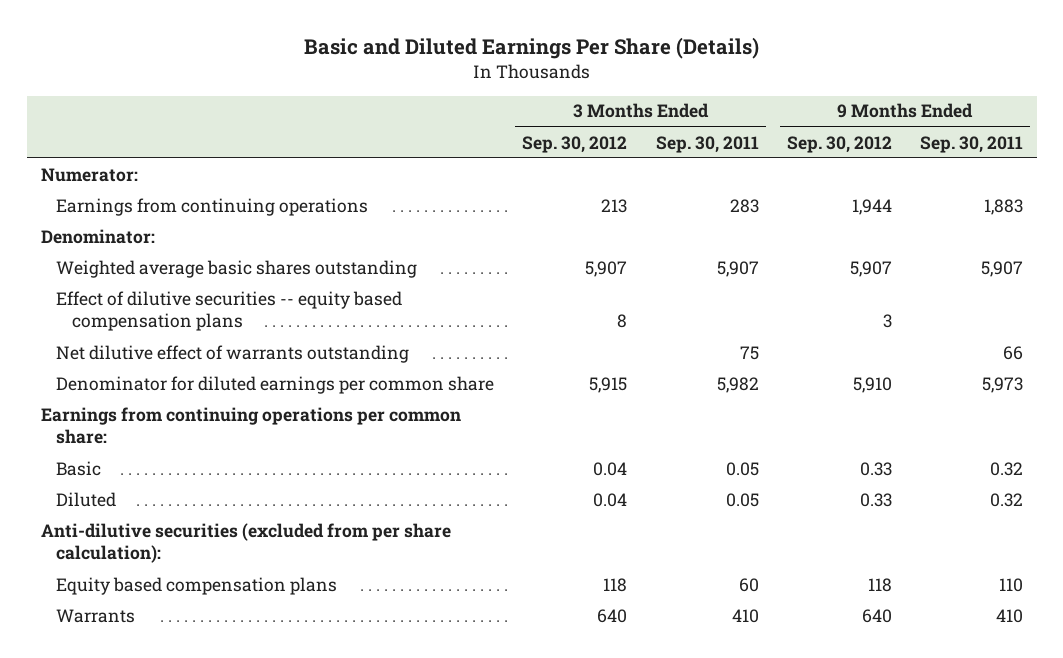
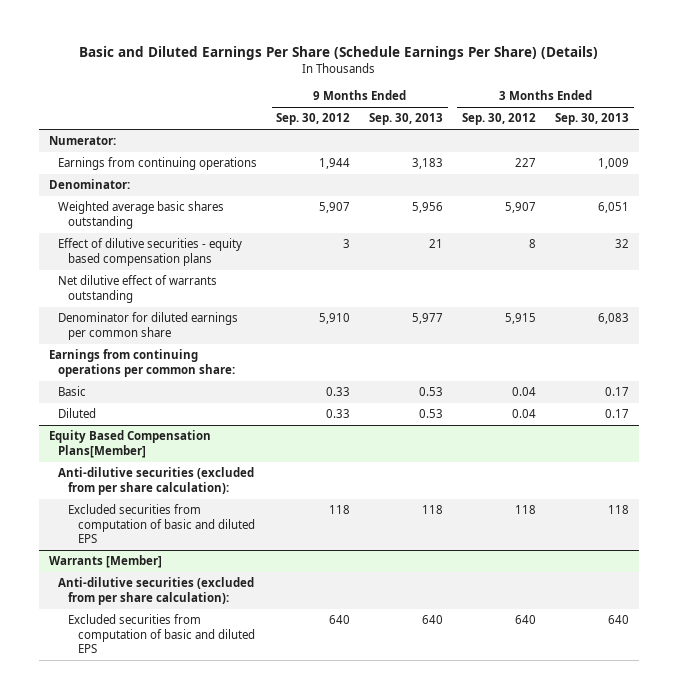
- Basic and Diluted Earnings Per Share (Details)
+ Basic and Diluted Earnings Per Share (Schedule Earnings Per Share) (Details)
- | 3 Months Ended Sep. 30, 2012 | 3 Months Ended Sep. 30, 2011 | 9 Months Ended Sep. 30, 2012 | 9 Months Ended Sep. 30, 2011
+ | 9 Months Ended Sep. 30, 2012 | 9 Months Ended Sep. 30, 2013 | 3 Months Ended Sep. 30, 2012 | 3 Months Ended Sep. 30, 2013
- Earnings from continuing operations | 213 | 283 | 1,944 | 1,883
+ Earnings from continuing operations | 1,944 | 3,183 | 227 | 1,009
- Effect of dilutive securities -- equity based compensation plans | 8 | | 3 |
+ Effect of dilutive securities - equity based compensation plans | 3 | 21 | 8 | 32
+ Equity Based Compensation Plans[Member]
- Equity based compensation plans | 118 | 60 | 118 | 110
- Warrants | 640 | 410 | 640 | 410
+ Excluded securities from computation of basic and diluted EPS | 118 | 118 | 118 | 118
+ Warrants [Member]
+ Anti-dilutive securities (excluded from per share calculation):
+ Excluded securities from computation of basic and diluted EPS | 640 | 640 | 640 | 640

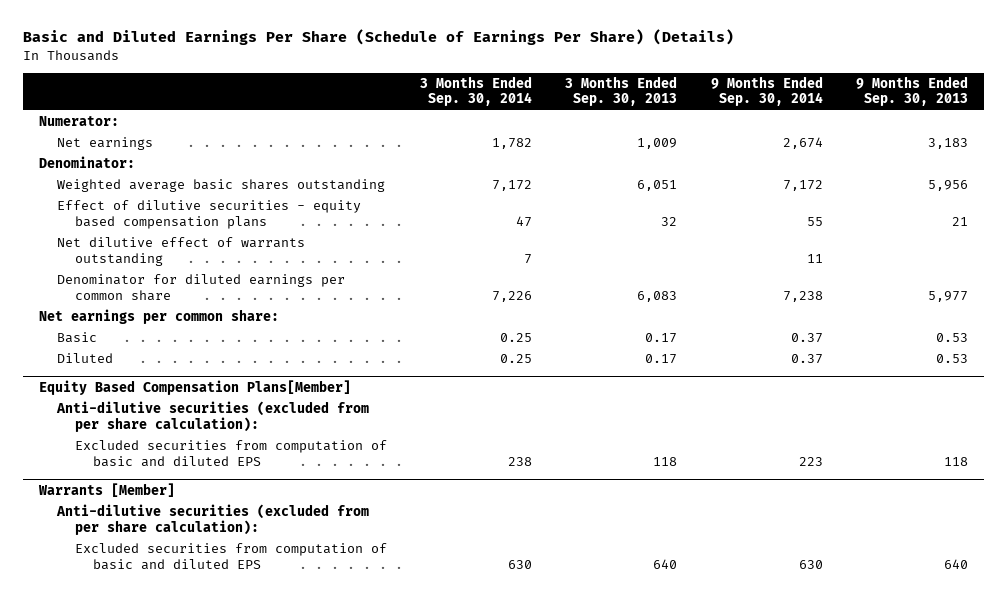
- Basic and Diluted Earnings Per Share (Schedule Earnings Per Share) (Details)
+ Basic and Diluted Earnings Per Share (Schedule of Earnings Per Share) (Details)
- | 9 Months Ended Sep. 30, 2012 | 9 Months Ended Sep. 30, 2013 | 3 Months Ended Sep. 30, 2012 | 3 Months Ended Sep. 30, 2013
+ | 3 Months Ended Sep. 30, 2014 | 3 Months Ended Sep. 30, 2013 | 9 Months Ended Sep. 30, 2014 | 9 Months Ended Sep. 30, 2013
- Earnings from continuing operations | 1,944 | 3,183 | 227 | 1,009
+ Net earnings | 1,782 | 1,009 | 2,674 | 3,183
- Earnings from continuing operations per common share:
+ Net earnings per common share:

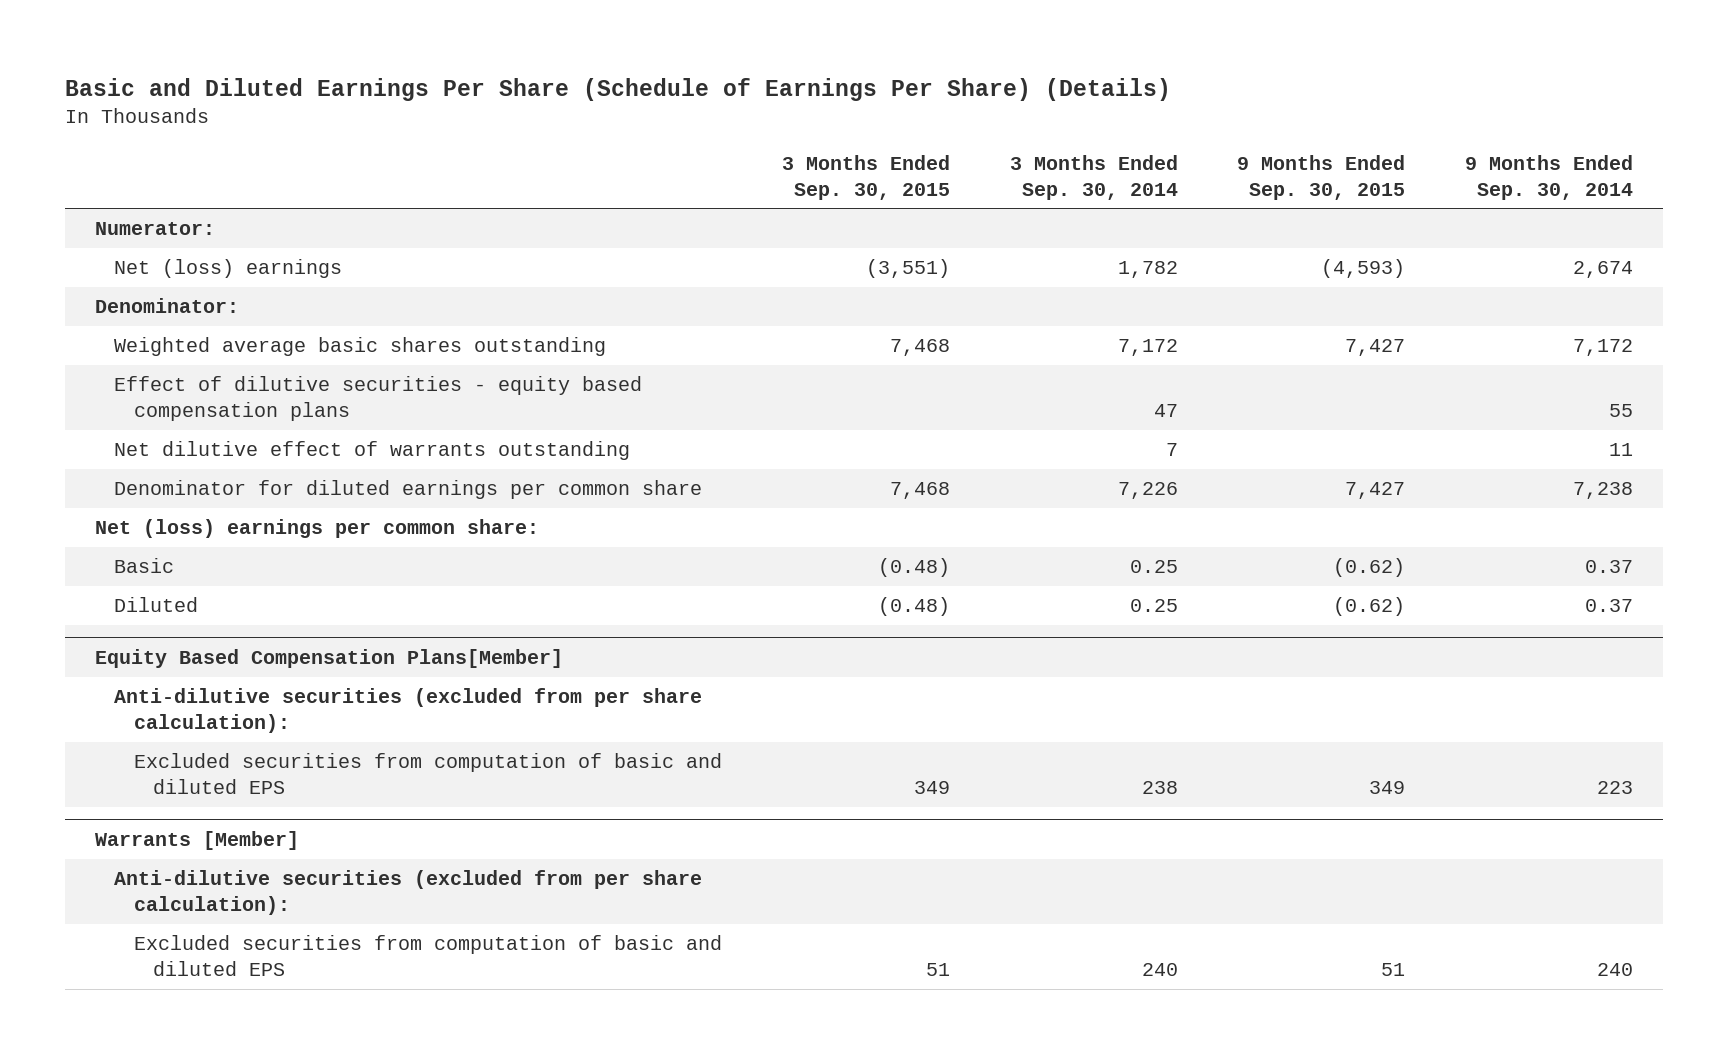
- | 3 Months Ended Sep. 30, 2014 | 3 Months Ended Sep. 30, 2013 | 9 Months Ended Sep. 30, 2014 | 9 Months Ended Sep. 30, 2013
+ | 3 Months Ended Sep. 30, 2015 | 3 Months Ended Sep. 30, 2014 | 9 Months Ended Sep. 30, 2015 | 9 Months Ended Sep. 30, 2014
- Net earnings | 1,782 | 1,009 | 2,674 | 3,183
+ Net (loss) earnings | (3,551) | 1,782 | (4,593) | 2,674
- Net earnings per common share:
+ Net (loss) earnings per common share:
@ Warrants [Member]
- Excluded securities from computation of basic and diluted EPS | 630 | 640 | 630 | 640
+ Excluded securities from computation of basic and diluted EPS | 51 | 240 | 51 | 240

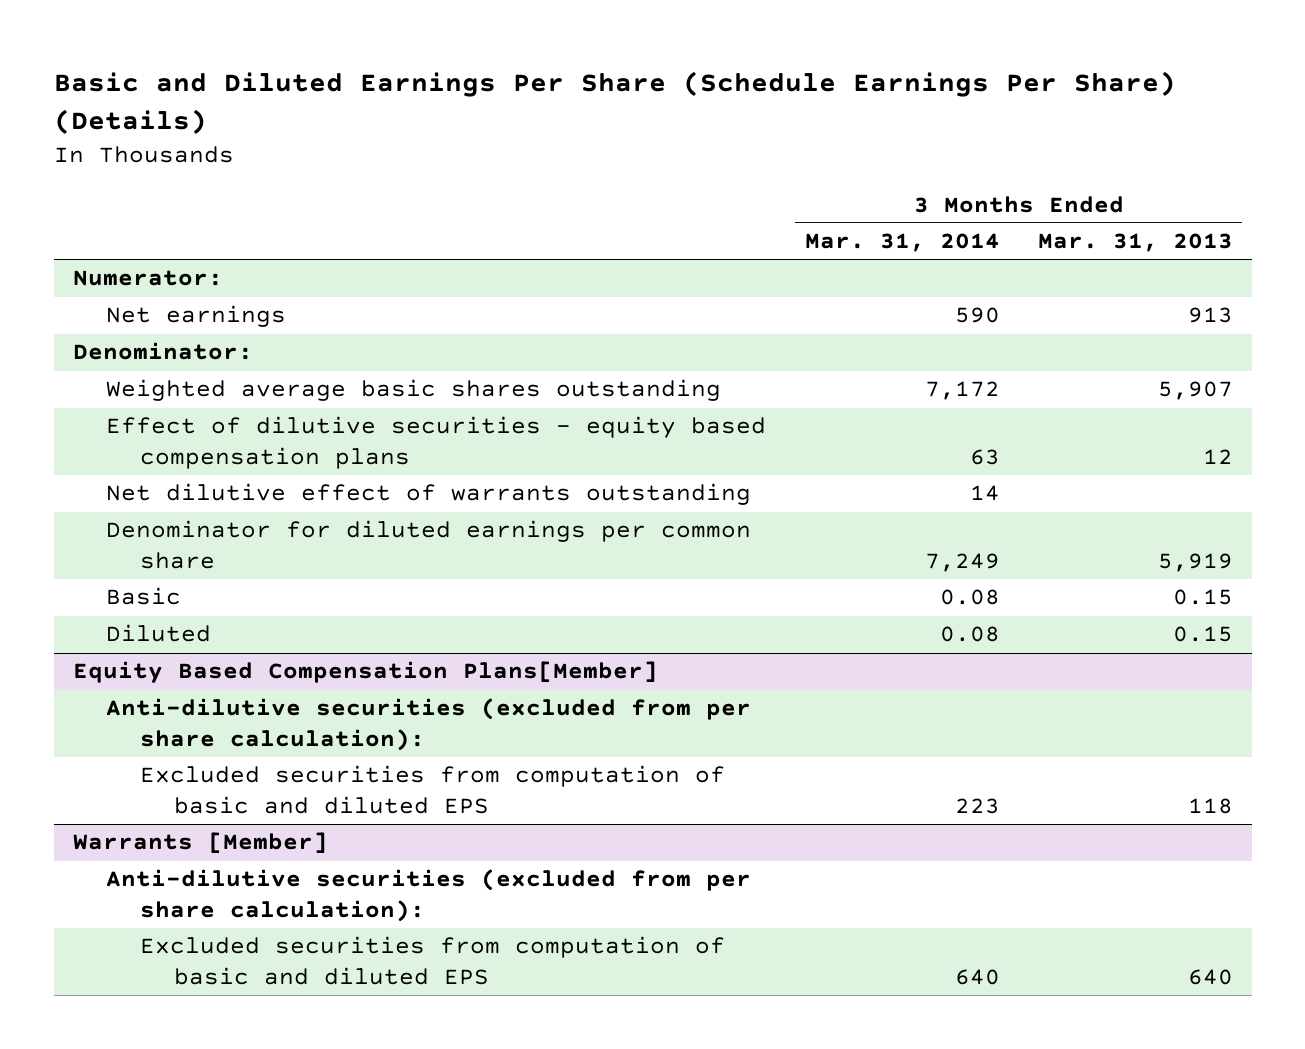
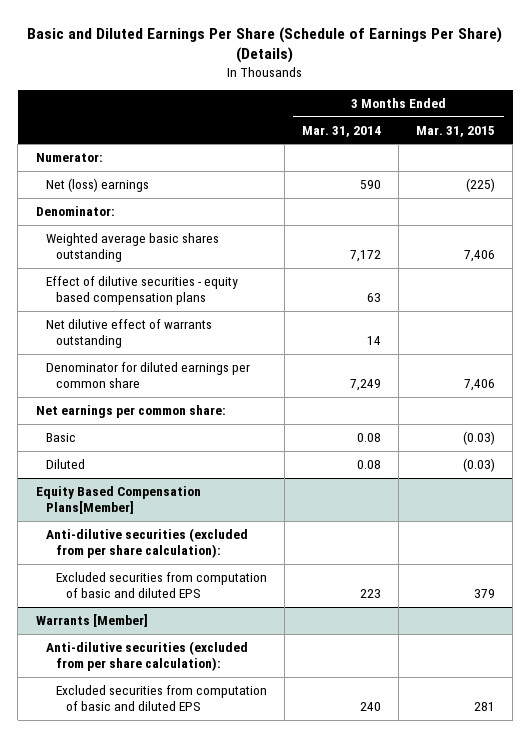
- Basic and Diluted Earnings Per Share (Schedule Earnings Per Share) (Details)
+ Basic and Diluted Earnings Per Share (Schedule of Earnings Per Share) (Details)
- | 3 Months Ended Mar. 31, 2014 | 3 Months Ended Mar. 31, 2013
+ | 3 Months Ended Mar. 31, 2014 | 3 Months Ended Mar. 31, 2015
- Net earnings | 590 | 913
+ Net (loss) earnings | 590 | (225)
+ Net earnings per common share:
@ Warrants [Member]
- Excluded securities from computation of basic and diluted EPS | 640 | 640
+ Excluded securities from computation of basic and diluted EPS | 240 | 281

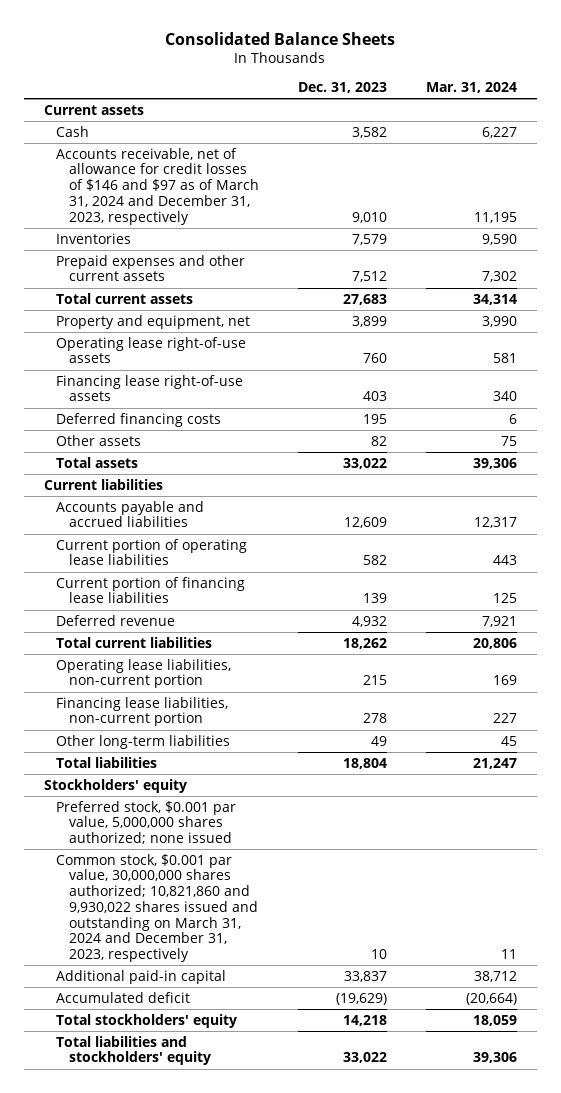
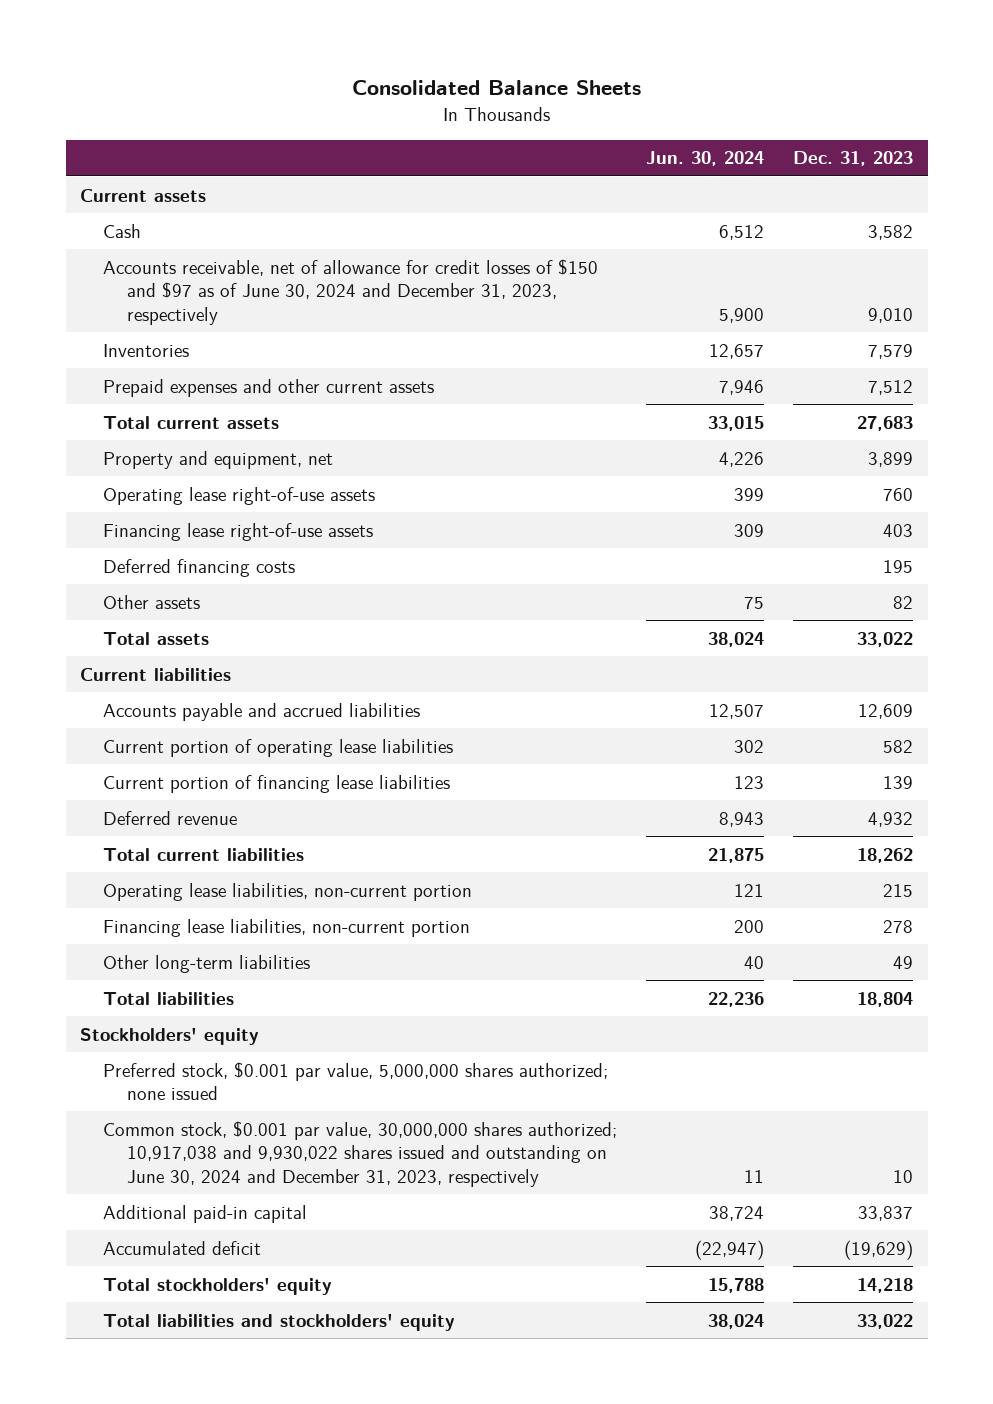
- | Dec. 31, 2023 | Mar. 31, 2024
+ | Jun. 30, 2024 | Dec. 31, 2023
- Accounts receivable, net of allowance for credit losses of $146 and $97 as of March 31, 2024 and December 31, 2023, respectively | 9,010 | 11,195
+ Accounts receivable, net of allowance for credit losses of $150 and $97 as of June 30, 2024 and December 31, 2023, respectively | 5,900 | 9,010
- Common stock, $0.001 par value, 30,000,000 shares authorized; 10,821,860 and 9,930,022 shares issued and outstanding on March 31, 2024 and December 31, 2023, respectively | 10 | 11
+ Common stock, $0.001 par value, 30,000,000 shares authorized; 10,917,038 and 9,930,022 shares issued and outstanding on June 30, 2024 and December 31, 2023, respectively | 11 | 10

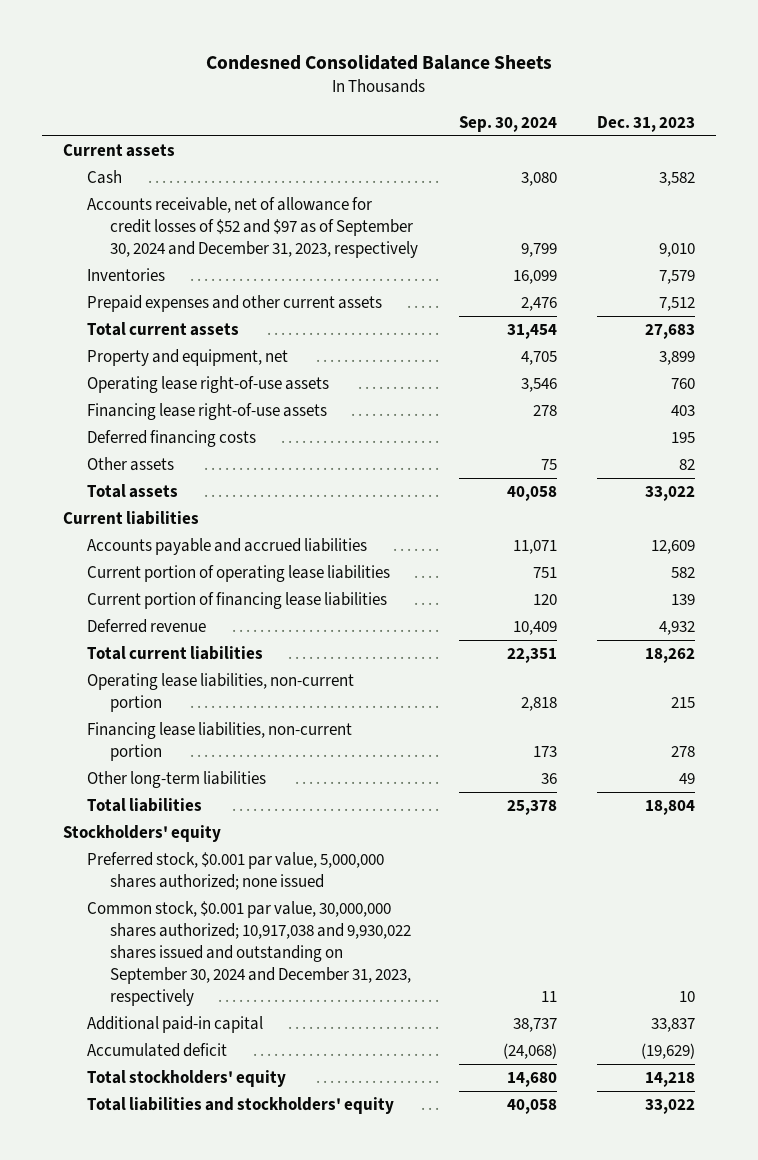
- Consolidated Balance Sheets
+ Condesned Consolidated Balance Sheets
- | Jun. 30, 2024 | Dec. 31, 2023
+ | Sep. 30, 2024 | Dec. 31, 2023
- Accounts receivable, net of allowance for credit losses of $150 and $97 as of June 30, 2024 and December 31, 2023, respectively | 5,900 | 9,010
+ Accounts receivable, net of allowance for credit losses of $52 and $97 as of September 30, 2024 and December 31, 2023, respectively | 9,799 | 9,010
- Common stock, $0.001 par value, 30,000,000 shares authorized; 10,917,038 and 9,930,022 shares issued and outstanding on June 30, 2024 and December 31, 2023, respectively | 11 | 10
+ Common stock, $0.001 par value, 30,000,000 shares authorized; 10,917,038 and 9,930,022 shares issued and outstanding on September 30, 2024 and December 31, 2023, respectively | 11 | 10

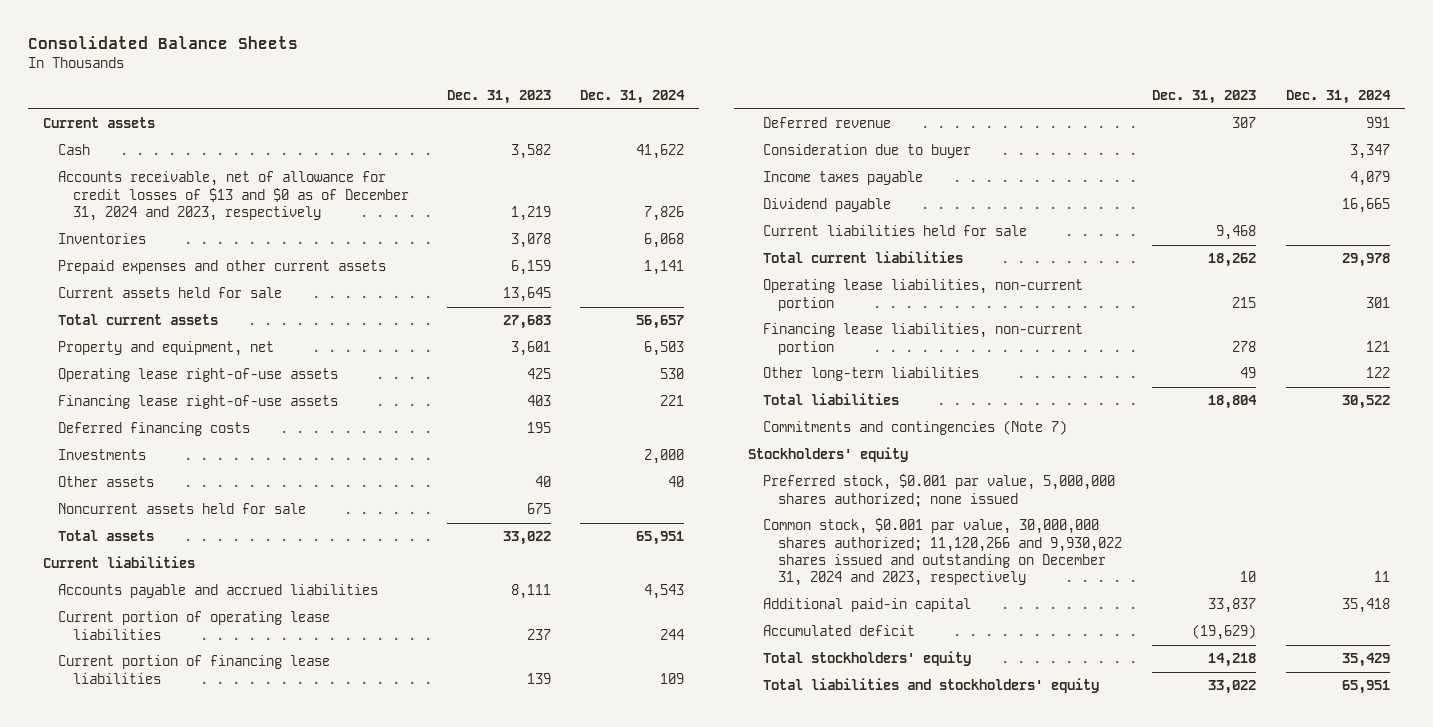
- Condesned Consolidated Balance Sheets
+ Consolidated Balance Sheets
- | Sep. 30, 2024 | Dec. 31, 2023
+ | Dec. 31, 2023 | Dec. 31, 2024
- Accounts receivable, net of allowance for credit losses of $52 and $97 as of September 30, 2024 and December 31, 2023, respectively | 9,799 | 9,010
- Inventories | 16,099 | 7,579
- Prepaid expenses and other current assets | 2,476 | 7,512
+ Accounts receivable, net of allowance for credit losses of $13 and $0 as of December 31, 2024 and 2023, respectively | 1,219 | 7,826
+ Inventories | 3,078 | 6,068
+ Prepaid expenses and other current assets | 6,159 | 1,141
+ Current assets held for sale | 13,645 |
- Property and equipment, net | 4,705 | 3,899
- Operating lease right-of-use assets | 3,546 | 760
+ Property and equipment, net | 3,601 | 6,503
+ Operating lease right-of-use assets | 425 | 530
- Other assets | 75 | 82
+ Investments | | 2,000
+ Other assets | 40 | 40
+ Noncurrent assets held for sale | 675 |
- Accounts payable and accrued liabilities | 11,071 | 12,609
- Current portion of operating lease liabilities | 751 | 582
+ Accounts payable and accrued liabilities | 8,111 | 4,543
+ Current portion of operating lease liabilities | 237 | 244
- Deferred revenue | 10,409 | 4,932
+ Deferred revenue | 307 | 991
+ Consideration due to buyer | | 3,347
+ Income taxes payable | | 4,079
+ Dividend payable | | 16,665
+ Current liabilities held for sale | 9,468 |
+ Commitments and contingencies (Note 7)
- Common stock, $0.001 par value, 30,000,000 shares authorized; 10,917,038 and 9,930,022 shares issued and outstanding on September 30, 2024 and December 31, 2023, respectively | 11 | 10
+ Common stock, $0.001 par value, 30,000,000 shares authorized; 11,120,266 and 9,930,022 shares issued and outstanding on December 31, 2024 and 2023, respectively | 10 | 11

